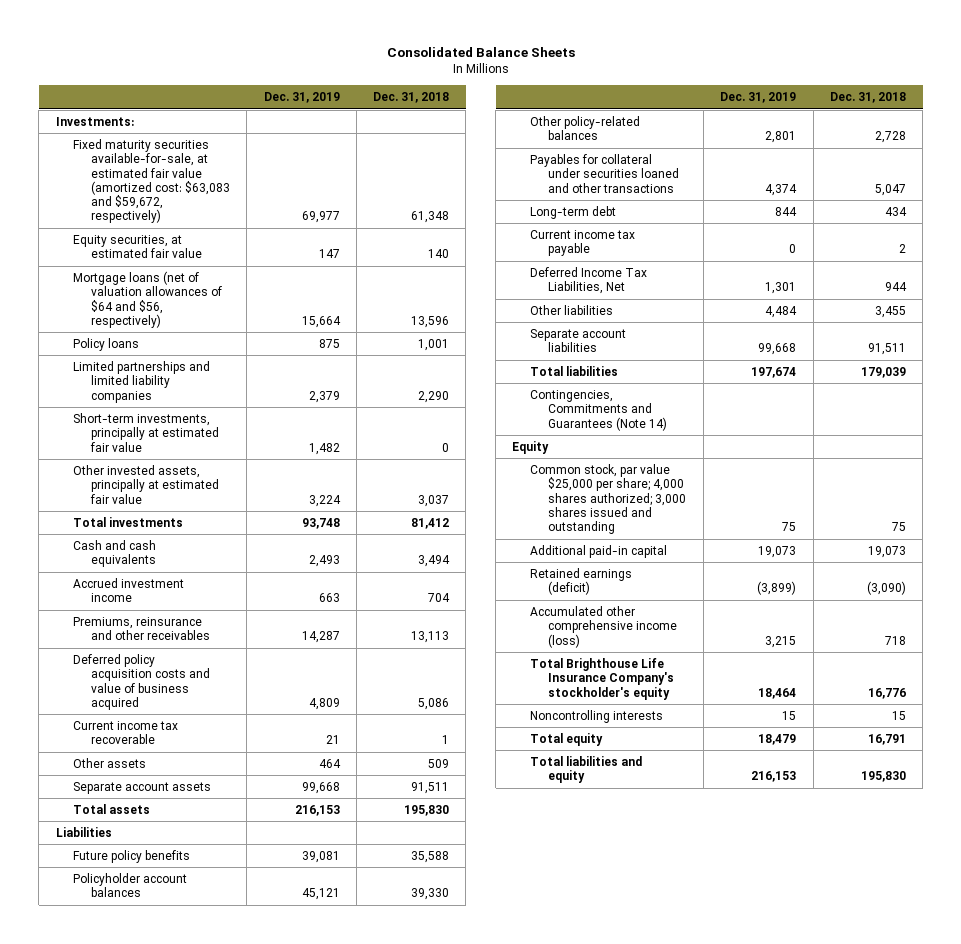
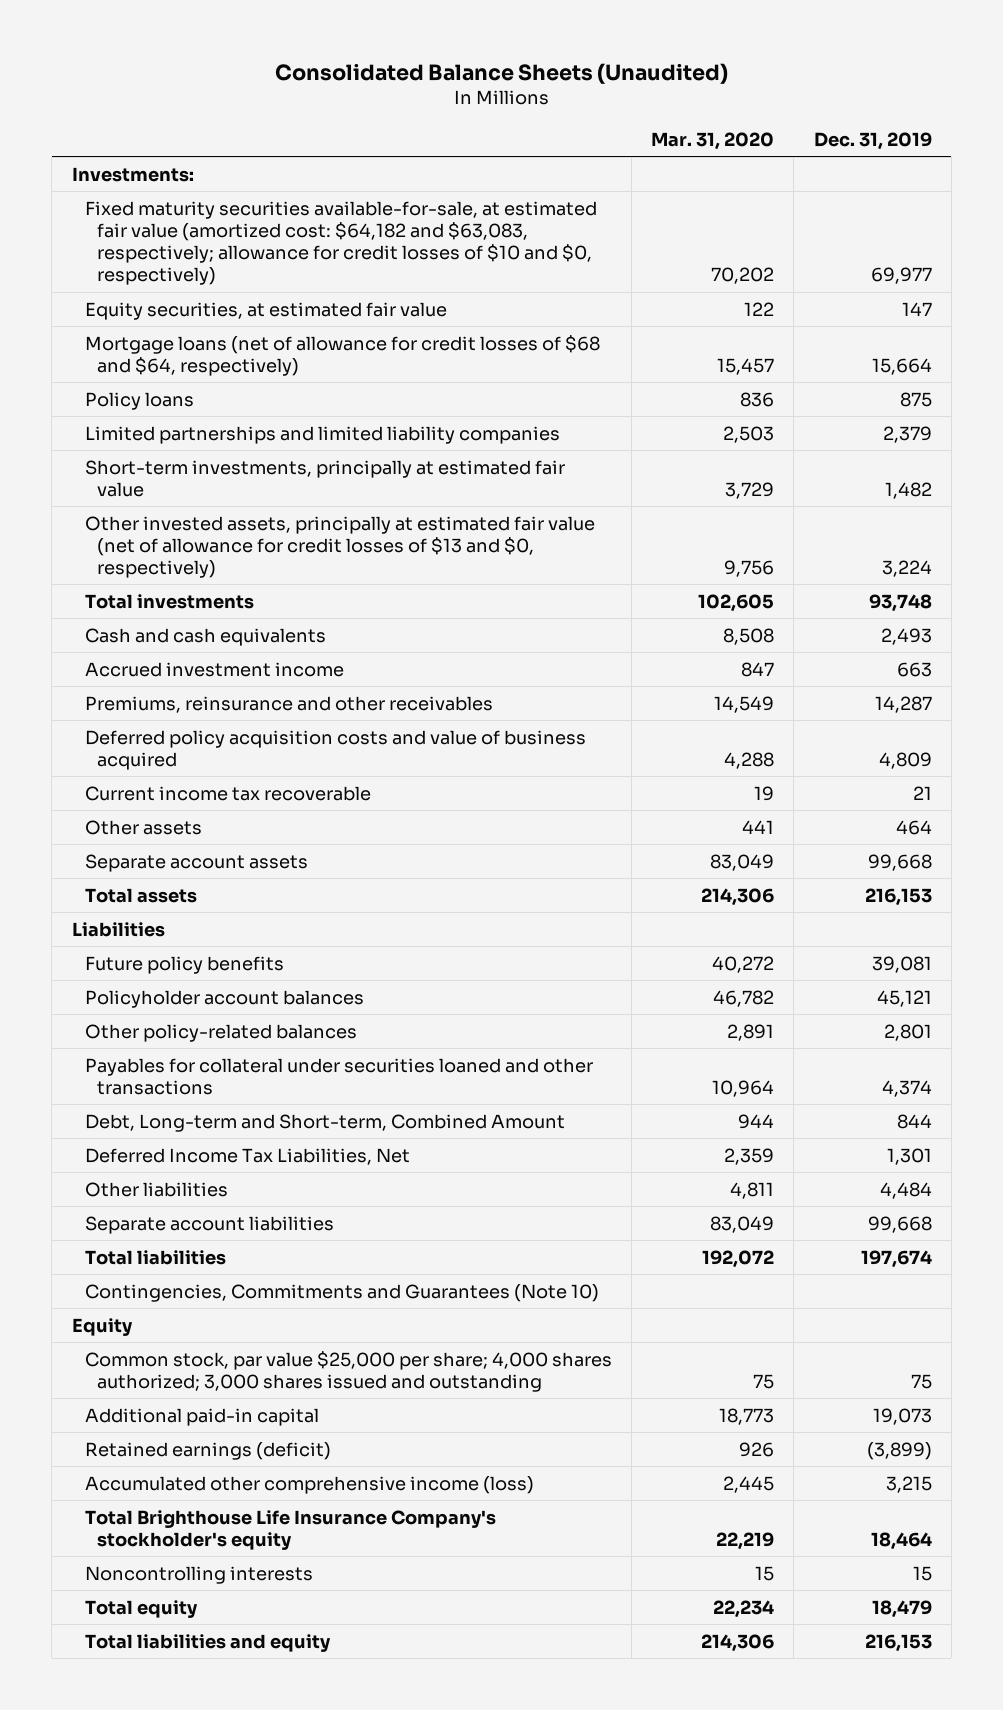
- Consolidated Balance Sheets
+ Consolidated Balance Sheets (Unaudited)
- | Dec. 31, 2019 | Dec. 31, 2018
+ | Mar. 31, 2020 | Dec. 31, 2019
- Fixed maturity securities available-for-sale, at estimated fair value (amortized cost: $63,083 and $59,672, respectively) | 69,977 | 61,348
+ Fixed maturity securities available-for-sale, at estimated fair value (amortized cost: $64,182 and $63,083, respectively; allowance for credit losses of $10 and $0, respectively) | 70,202 | 69,977
- Mortgage loans (net of valuation allowances of $64 and $56, respectively) | 15,664 | 13,596
+ Mortgage loans (net of allowance for credit losses of $68 and $64, respectively) | 15,457 | 15,664
- Other invested assets, principally at estimated fair value | 3,224 | 3,037
+ Other invested assets, principally at estimated fair value (net of allowance for credit losses of $13 and $0, respectively) | 9,756 | 3,224
- Long-term debt | 844 | 434
- Current income tax payable | 0 | 2
+ Debt, Long-term and Short-term, Combined Amount | 944 | 844
- Contingencies, Commitments and Guarantees (Note 14)
+ Contingencies, Commitments and Guarantees (Note 10)

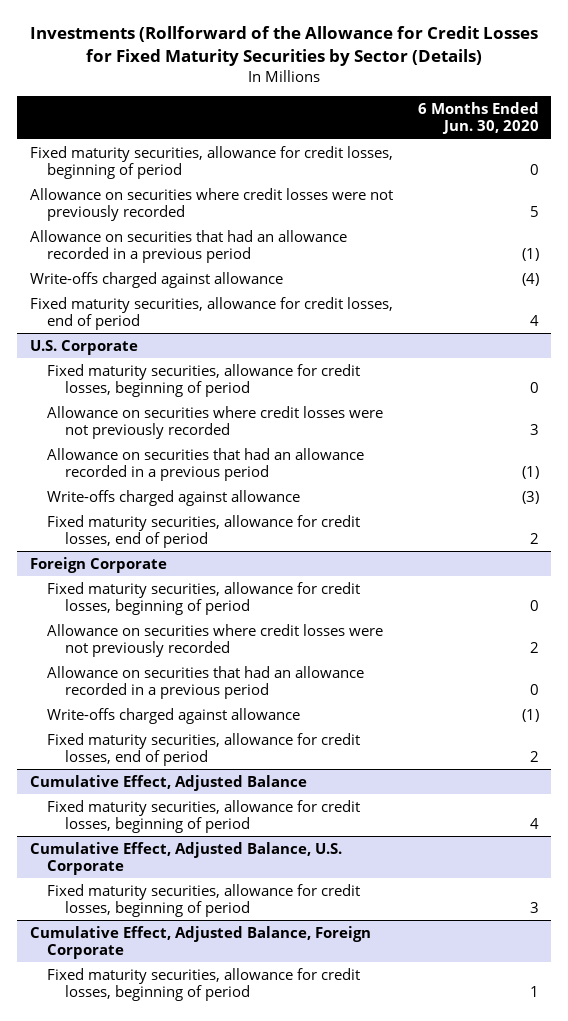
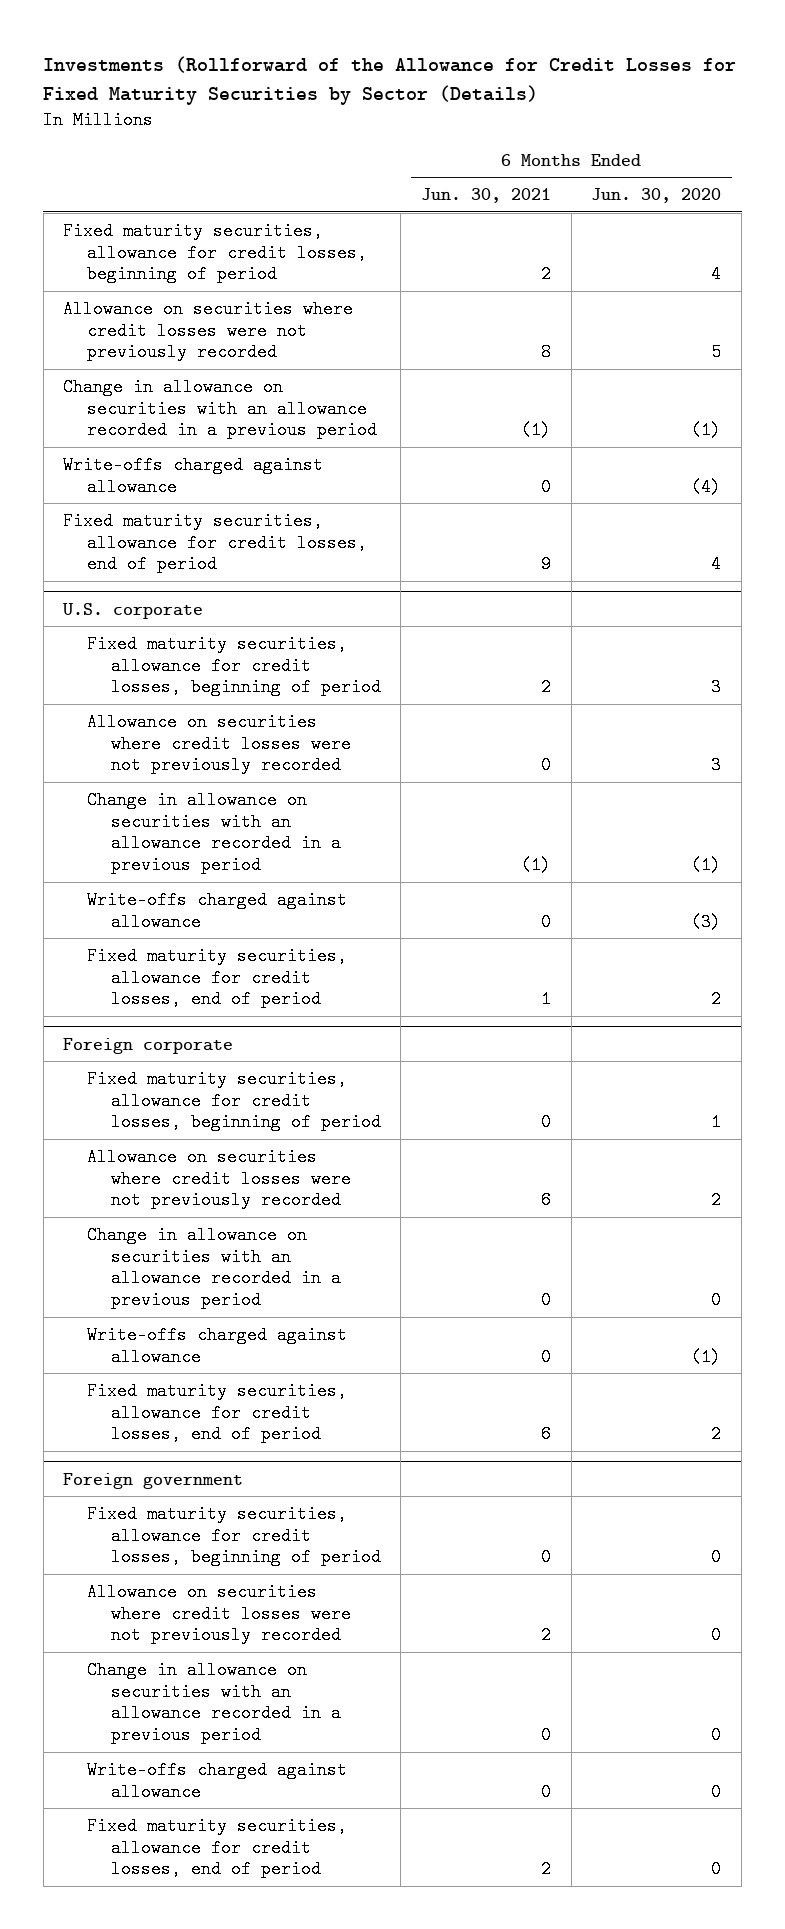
- | 6 Months Ended Jun. 30, 2020
+ | 6 Months Ended Jun. 30, 2021 | 6 Months Ended Jun. 30, 2020
- Fixed maturity securities, allowance for credit losses, beginning of period | 0
+ Fixed maturity securities, allowance for credit losses, beginning of period | 2 | 4
- Allowance on securities that had an allowance recorded in a previous period | (1)
+ Change in allowance on securities with an allowance recorded in a previous period | (1) | (1)
- U.S. Corporate
- Fixed maturity securities, allowance for credit losses, beginning of period | 0
+ U.S. corporate
+ Fixed maturity securities, allowance for credit losses, beginning of period | 2 | 3
- Allowance on securities that had an allowance recorded in a previous period | (1)
+ Change in allowance on securities with an allowance recorded in a previous period | (1) | (1)
- Foreign Corporate
- Fixed maturity securities, allowance for credit losses, beginning of period | 0
+ Foreign corporate
+ Fixed maturity securities, allowance for credit losses, beginning of period | 0 | 1
- Allowance on securities that had an allowance recorded in a previous period | 0
+ Change in allowance on securities with an allowance recorded in a previous period | 0 | 0
- Cumulative Effect, Adjusted Balance
- Fixed maturity securities, allowance for credit losses, beginning of period | 4
- Cumulative Effect, Adjusted Balance, U.S. Corporate
- Fixed maturity securities, allowance for credit losses, beginning of period | 3
- Cumulative Effect, Adjusted Balance, Foreign Corporate
- Fixed maturity securities, allowance for credit losses, beginning of period | 1
+ Foreign government
+ Fixed maturity securities, allowance for credit losses, beginning of period | 0 | 0
+ Allowance on securities where credit losses were not previously recorded | 2 | 0
+ Change in allowance on securities with an allowance recorded in a previous period | 0 | 0
+ Write-offs charged against allowance | 0 | 0
+ Fixed maturity securities, allowance for credit losses, end of period | 2 | 0

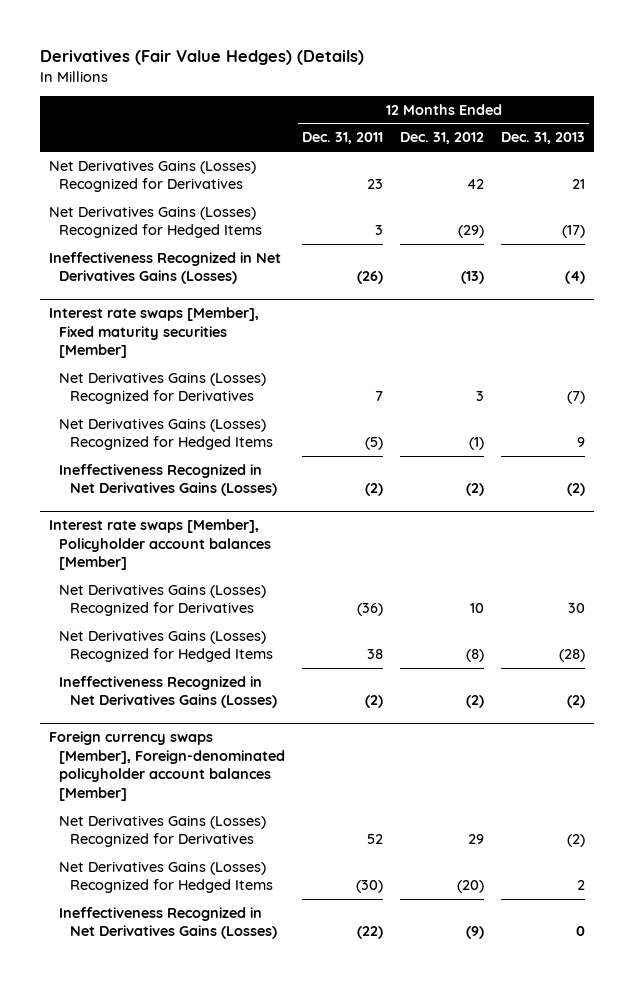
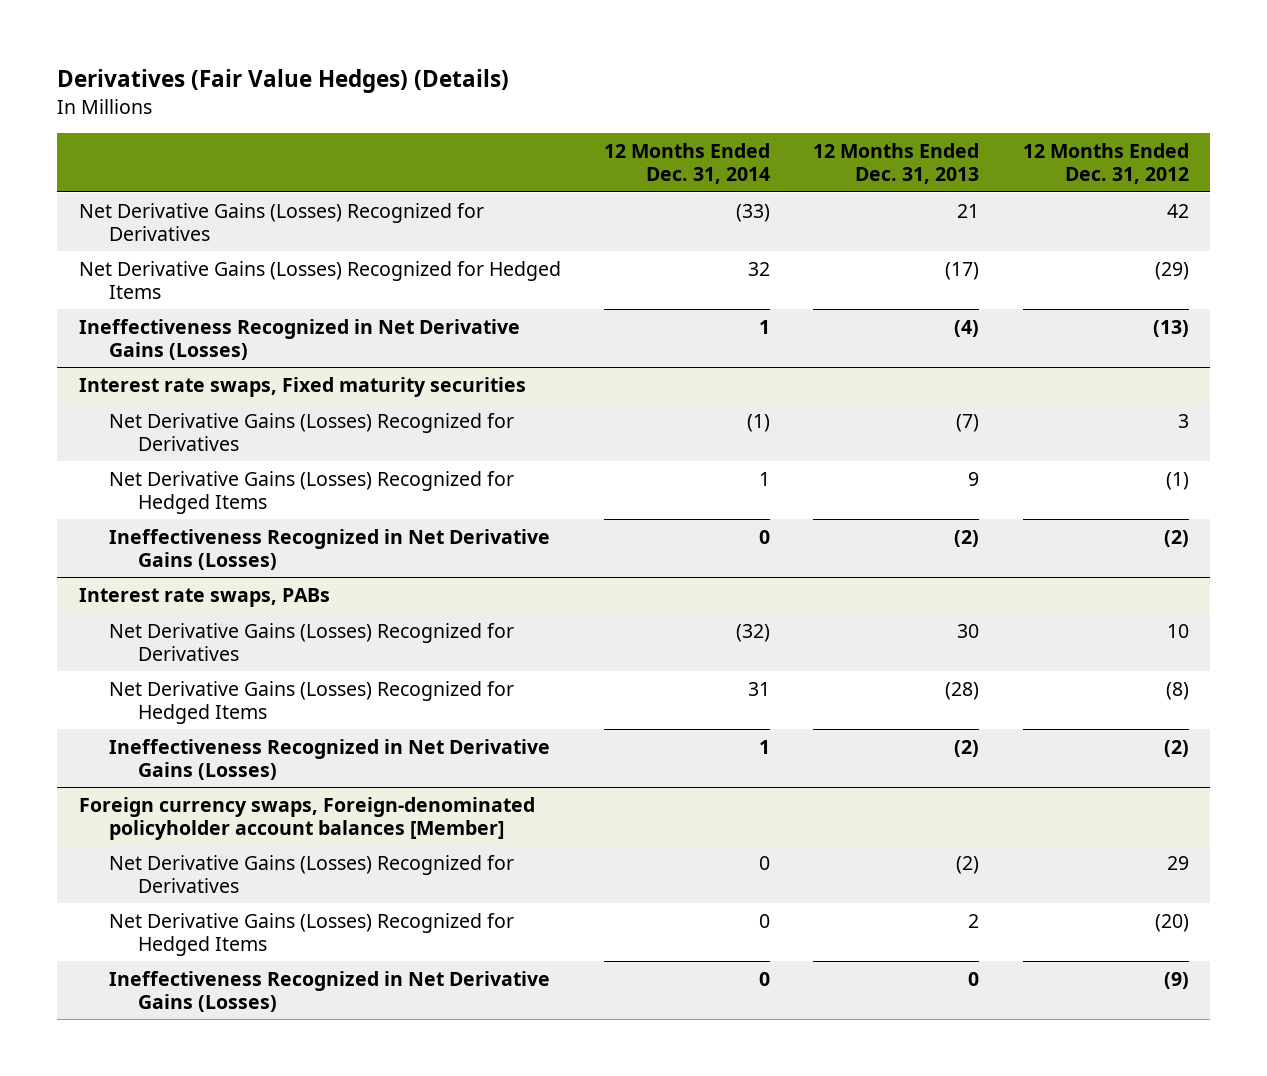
- | 12 Months Ended Dec. 31, 2011 | 12 Months Ended Dec. 31, 2012 | 12 Months Ended Dec. 31, 2013
+ | 12 Months Ended Dec. 31, 2014 | 12 Months Ended Dec. 31, 2013 | 12 Months Ended Dec. 31, 2012
- Net Derivatives Gains (Losses) Recognized for Derivatives | 23 | 42 | 21
- Net Derivatives Gains (Losses) Recognized for Hedged Items | 3 | (29) | (17)
- Ineffectiveness Recognized in Net Derivatives Gains (Losses) | (26) | (13) | (4)
- Interest rate swaps [Member], Fixed maturity securities [Member]
- Net Derivatives Gains (Losses) Recognized for Derivatives | 7 | 3 | (7)
- Net Derivatives Gains (Losses) Recognized for Hedged Items | (5) | (1) | 9
- Ineffectiveness Recognized in Net Derivatives Gains (Losses) | (2) | (2) | (2)
- Interest rate swaps [Member], Policyholder account balances [Member]
- Net Derivatives Gains (Losses) Recognized for Derivatives | (36) | 10 | 30
- Net Derivatives Gains (Losses) Recognized for Hedged Items | 38 | (8) | (28)
- Ineffectiveness Recognized in Net Derivatives Gains (Losses) | (2) | (2) | (2)
- Foreign currency swaps [Member], Foreign-denominated policyholder account balances [Member]
- Net Derivatives Gains (Losses) Recognized for Derivatives | 52 | 29 | (2)
- Net Derivatives Gains (Losses) Recognized for Hedged Items | (30) | (20) | 2
- Ineffectiveness Recognized in Net Derivatives Gains (Losses) | (22) | (9) | 0
+ Net Derivative Gains (Losses) Recognized for Derivatives | (33) | 21 | 42
+ Net Derivative Gains (Losses) Recognized for Hedged Items | 32 | (17) | (29)
+ Ineffectiveness Recognized in Net Derivative Gains (Losses) | 1 | (4) | (13)
+ Interest rate swaps, Fixed maturity securities
+ Net Derivative Gains (Losses) Recognized for Derivatives | (1) | (7) | 3
+ Net Derivative Gains (Losses) Recognized for Hedged Items | 1 | 9 | (1)
+ Ineffectiveness Recognized in Net Derivative Gains (Losses) | 0 | (2) | (2)
+ Interest rate swaps, PABs
+ Net Derivative Gains (Losses) Recognized for Derivatives | (32) | 30 | 10
+ Net Derivative Gains (Losses) Recognized for Hedged Items | 31 | (28) | (8)
+ Ineffectiveness Recognized in Net Derivative Gains (Losses) | 1 | (2) | (2)
+ Foreign currency swaps, Foreign-denominated policyholder account balances [Member]
+ Net Derivative Gains (Losses) Recognized for Derivatives | 0 | (2) | 29
+ Net Derivative Gains (Losses) Recognized for Hedged Items | 0 | 2 | (20)
+ Ineffectiveness Recognized in Net Derivative Gains (Losses) | 0 | 0 | (9)

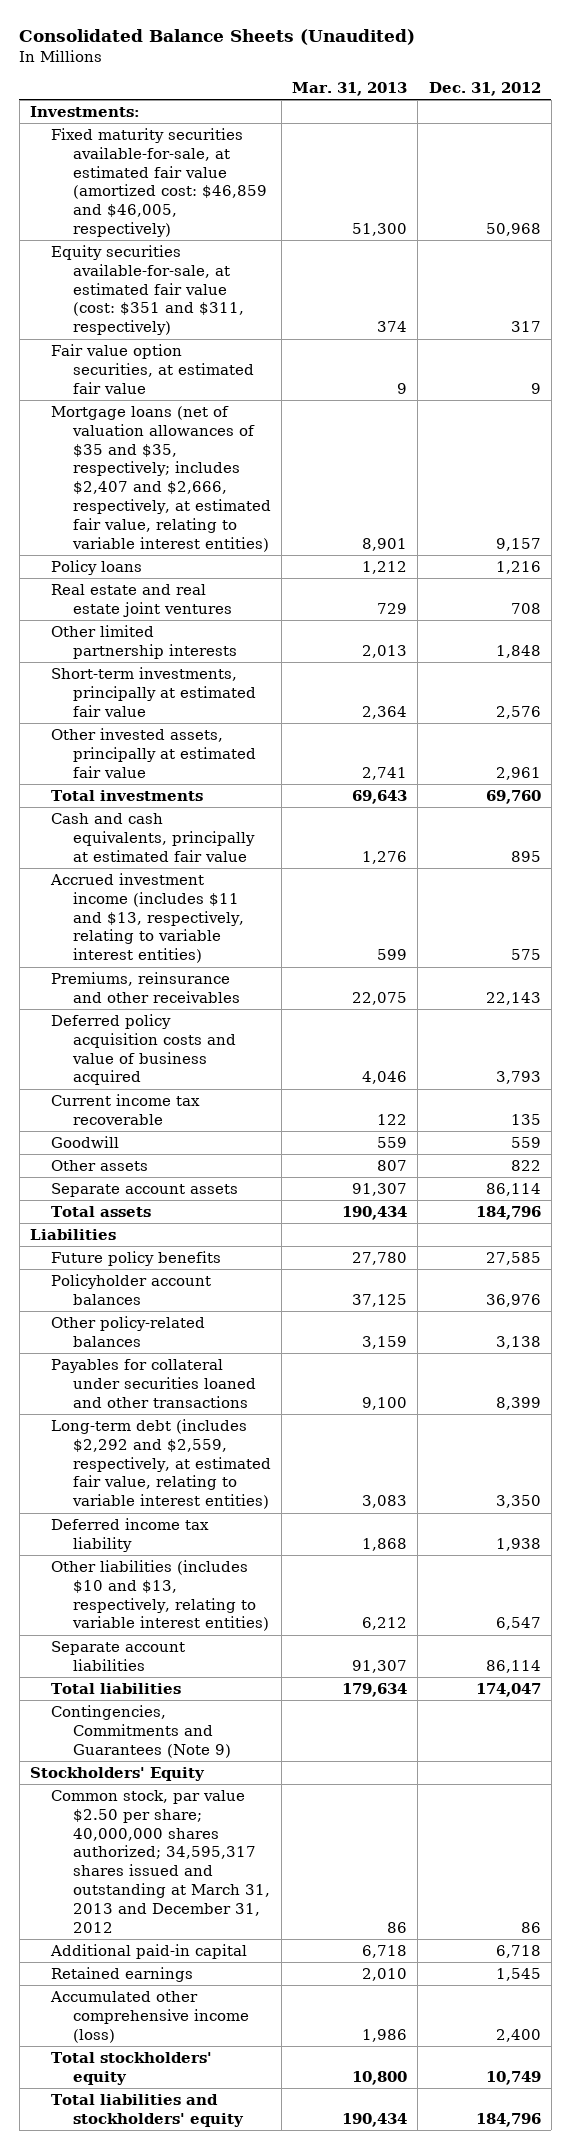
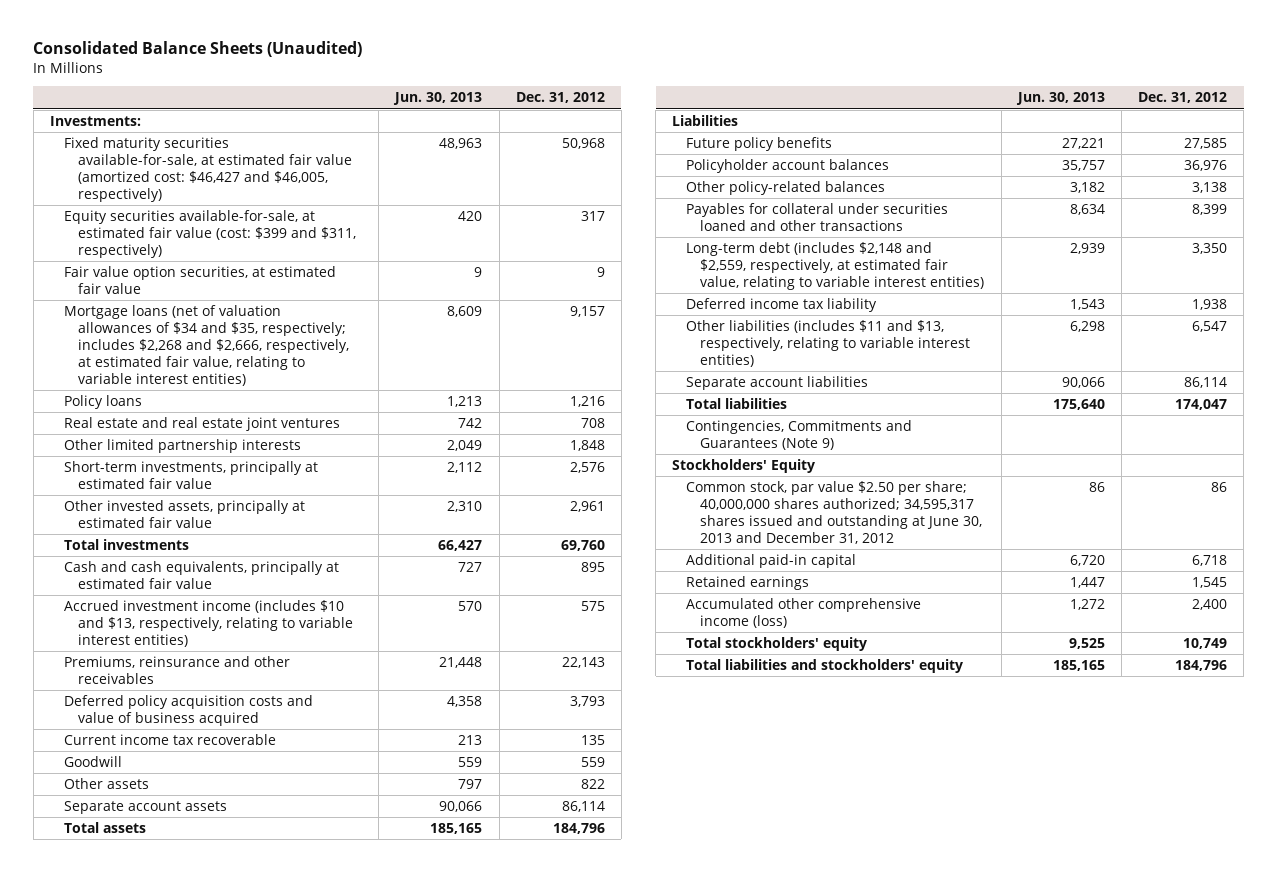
- | Mar. 31, 2013 | Dec. 31, 2012
+ | Jun. 30, 2013 | Dec. 31, 2012
- Fixed maturity securities available-for-sale, at estimated fair value (amortized cost: $46,859 and $46,005, respectively) | 51,300 | 50,968
- Equity securities available-for-sale, at estimated fair value (cost: $351 and $311, respectively) | 374 | 317
+ Fixed maturity securities available-for-sale, at estimated fair value (amortized cost: $46,427 and $46,005, respectively) | 48,963 | 50,968
+ Equity securities available-for-sale, at estimated fair value (cost: $399 and $311, respectively) | 420 | 317
- Mortgage loans (net of valuation allowances of $35 and $35, respectively; includes $2,407 and $2,666, respectively, at estimated fair value, relating to variable interest entities) | 8,901 | 9,157
+ Mortgage loans (net of valuation allowances of $34 and $35, respectively; includes $2,268 and $2,666, respectively, at estimated fair value, relating to variable interest entities) | 8,609 | 9,157
- Accrued investment income (includes $11 and $13, respectively, relating to variable interest entities) | 599 | 575
+ Accrued investment income (includes $10 and $13, respectively, relating to variable interest entities) | 570 | 575
- Long-term debt (includes $2,292 and $2,559, respectively, at estimated fair value, relating to variable interest entities) | 3,083 | 3,350
+ Long-term debt (includes $2,148 and $2,559, respectively, at estimated fair value, relating to variable interest entities) | 2,939 | 3,350
- Other liabilities (includes $10 and $13, respectively, relating to variable interest entities) | 6,212 | 6,547
+ Other liabilities (includes $11 and $13, respectively, relating to variable interest entities) | 6,298 | 6,547
- Common stock, par value $2.50 per share; 40,000,000 shares authorized; 34,595,317 shares issued and outstanding at March 31, 2013 and December 31, 2012 | 86 | 86
+ Common stock, par value $2.50 per share; 40,000,000 shares authorized; 34,595,317 shares issued and outstanding at June 30, 2013 and December 31, 2012 | 86 | 86

